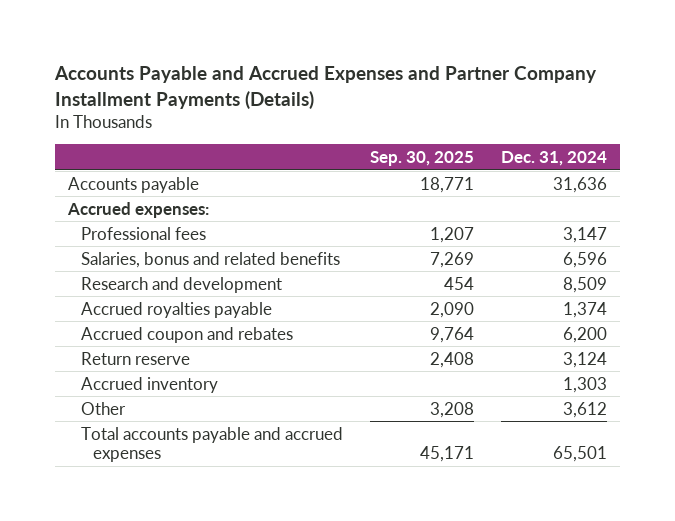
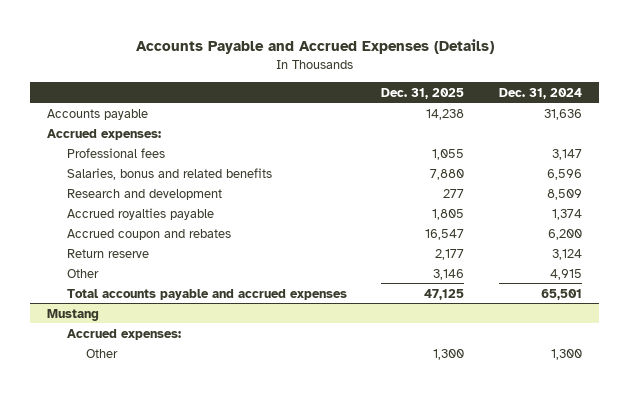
- Accounts Payable and Accrued Expenses and Partner Company Installment Payments (Details)
+ Accounts Payable and Accrued Expenses (Details)
- | Sep. 30, 2025 | Dec. 31, 2024
+ | Dec. 31, 2025 | Dec. 31, 2024
- Accrued inventory | | 1,303
- Other | 3,208 | 3,612
+ Other | 3,146 | 4,915
+ Mustang
+ Accrued expenses:
+ Other | 1,300 | 1,300

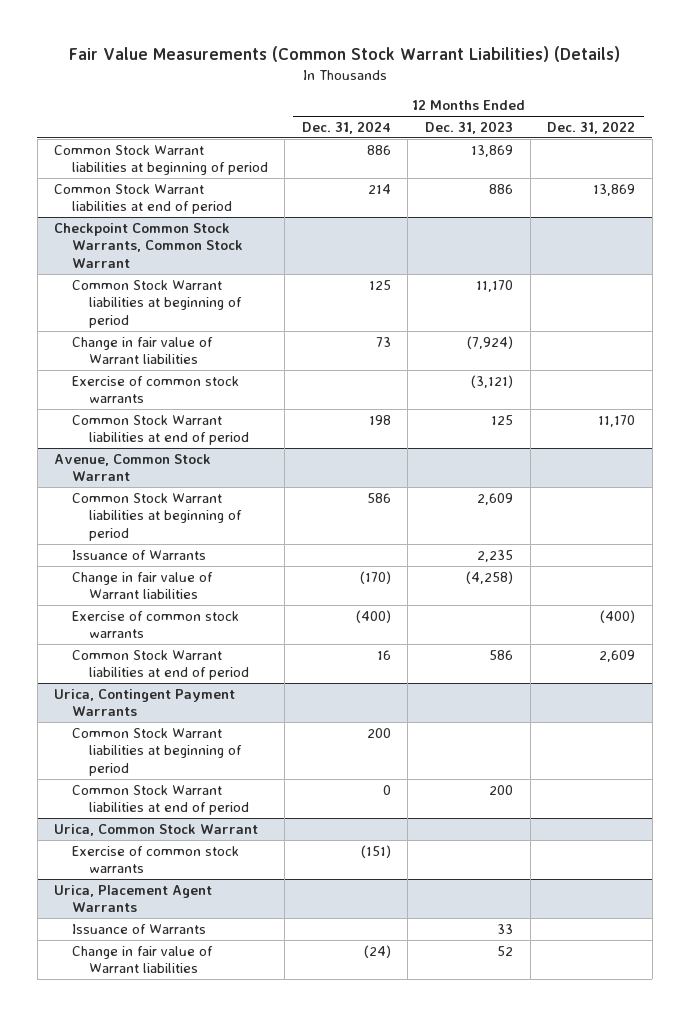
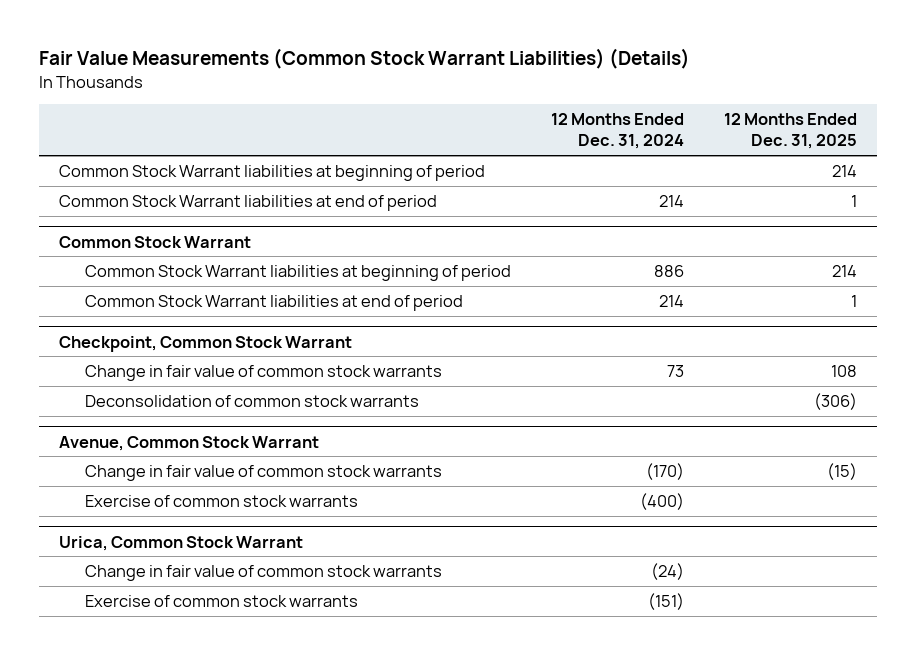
- | 12 Months Ended Dec. 31, 2024 | 12 Months Ended Dec. 31, 2023 | 12 Months Ended Dec. 31, 2022
+ | 12 Months Ended Dec. 31, 2024 | 12 Months Ended Dec. 31, 2025
+ Common Stock Warrant liabilities at beginning of period | | 214
+ Common Stock Warrant liabilities at end of period | 214 | 1
+ Common Stock Warrant
- Checkpoint Common Stock Warrants, Common Stock Warrant
- Common Stock Warrant liabilities at beginning of period | 125 | 11,170 |
- Change in fair value of Warrant liabilities | 73 | (7,924) |
- Exercise of common stock warrants | | (3,121) |
- Common Stock Warrant liabilities at end of period | 198 | 125 | 11,170
+ Checkpoint, Common Stock Warrant
+ Change in fair value of common stock warrants | 73 | 108
+ Deconsolidation of common stock warrants | | (306)
@ Avenue, Common Stock Warrant
- Common Stock Warrant liabilities at beginning of period | 586 | 2,609 |
- Issuance of Warrants | | 2,235 |
- Change in fair value of Warrant liabilities | (170) | (4,258) |
+ Change in fair value of common stock warrants | (170) | (15)
- Common Stock Warrant liabilities at end of period | 16 | 586 | 2,609
- Urica, Contingent Payment Warrants
- Common Stock Warrant liabilities at beginning of period | 200 | |
- Common Stock Warrant liabilities at end of period | 0 | 200 |
@ Urica, Common Stock Warrant
+ Change in fair value of common stock warrants | (24) |
- Urica, Placement Agent Warrants
- Issuance of Warrants | | 33 |
- Change in fair value of Warrant liabilities | (24) | 52 |

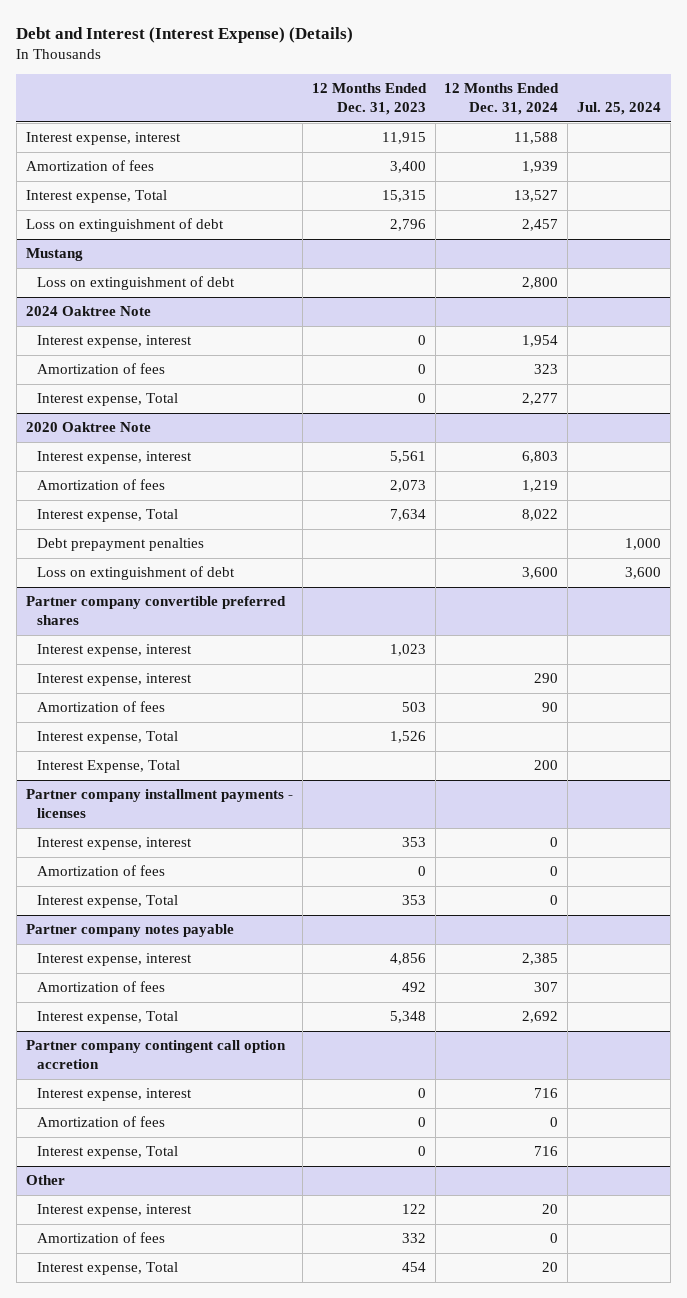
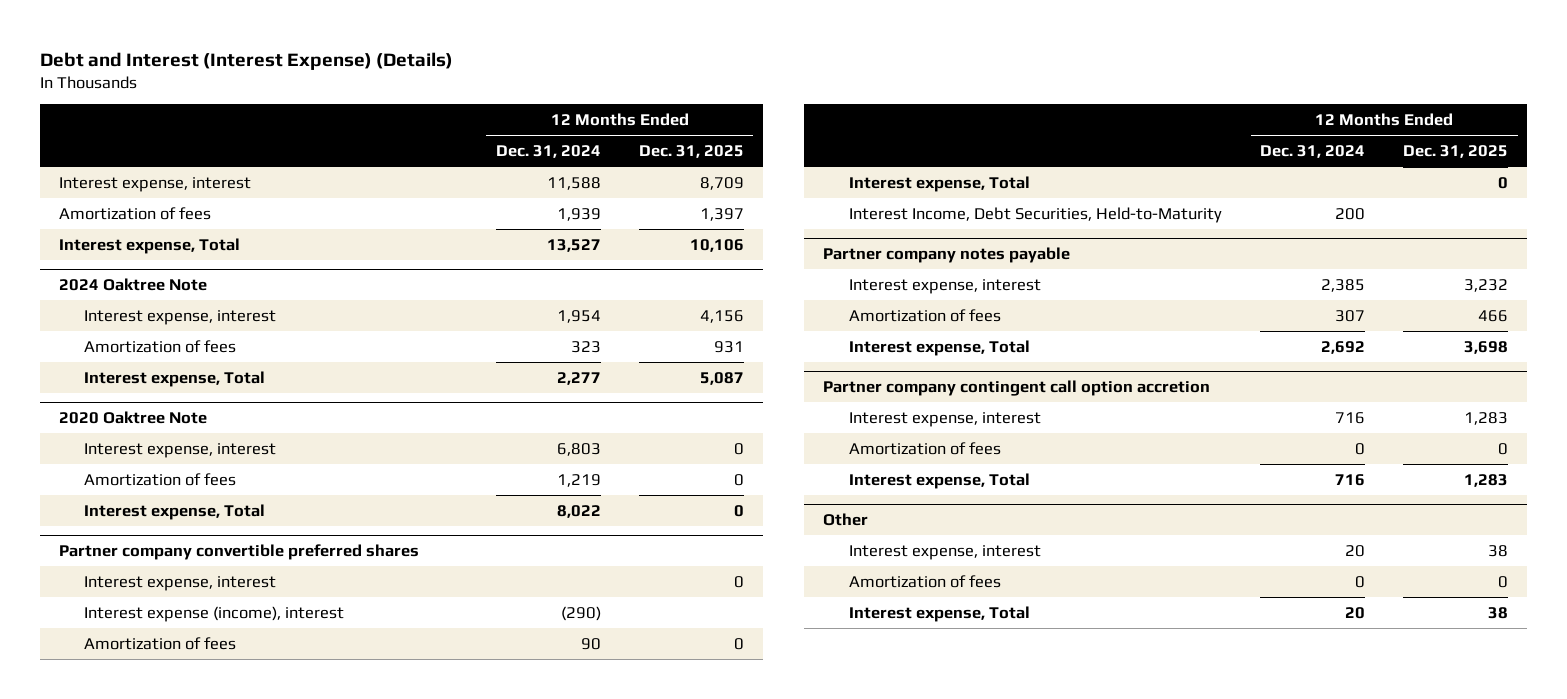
- | 12 Months Ended Dec. 31, 2023 | 12 Months Ended Dec. 31, 2024 | Jul. 25, 2024
+ | 12 Months Ended Dec. 31, 2024 | 12 Months Ended Dec. 31, 2025
- Loss on extinguishment of debt | 2,796 | 2,457 |
- Mustang
- Loss on extinguishment of debt | | 2,800 |
@ 2020 Oaktree Note
- Debt prepayment penalties | | | 1,000
- Loss on extinguishment of debt | | 3,600 | 3,600
@ Partner company convertible preferred shares
- Interest expense, interest | | 290 |
+ Interest expense (income), interest | (290) |
- Interest Expense, Total | | 200 |
- Partner company installment payments - licenses
- Interest expense, interest | 353 | 0 |
- Amortization of fees | 0 | 0 |
- Interest expense, Total | 353 | 0 |
@ Partner company convertible preferred shares
+ Interest Income, Debt Securities, Held-to-Maturity | 200 |

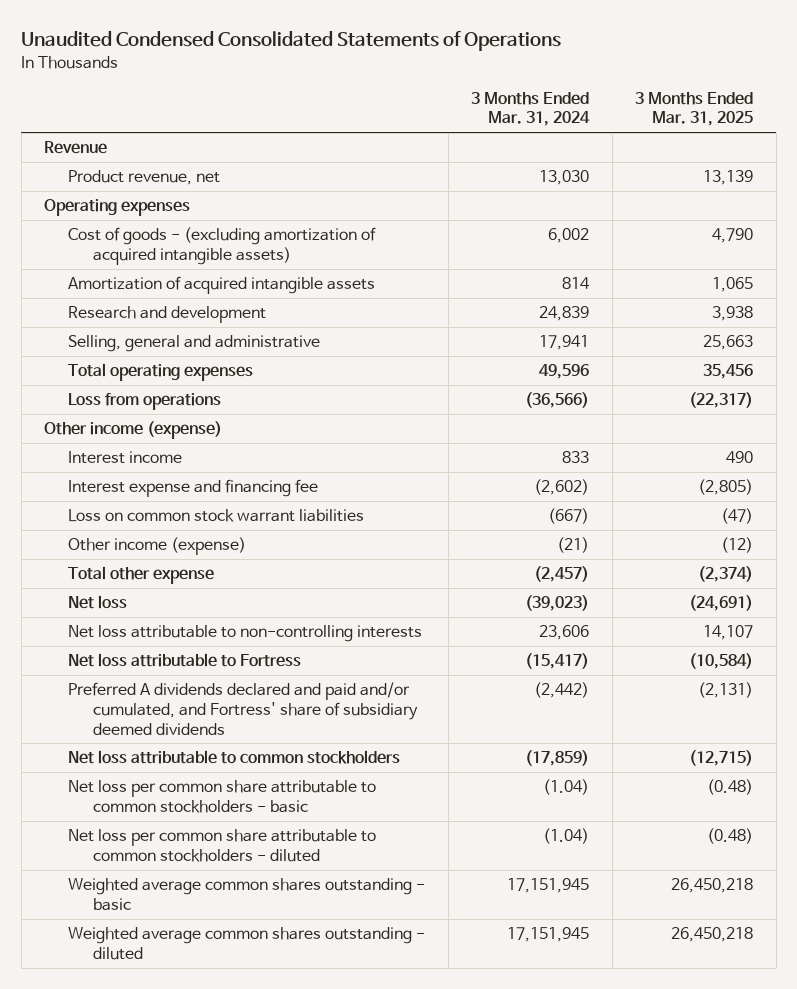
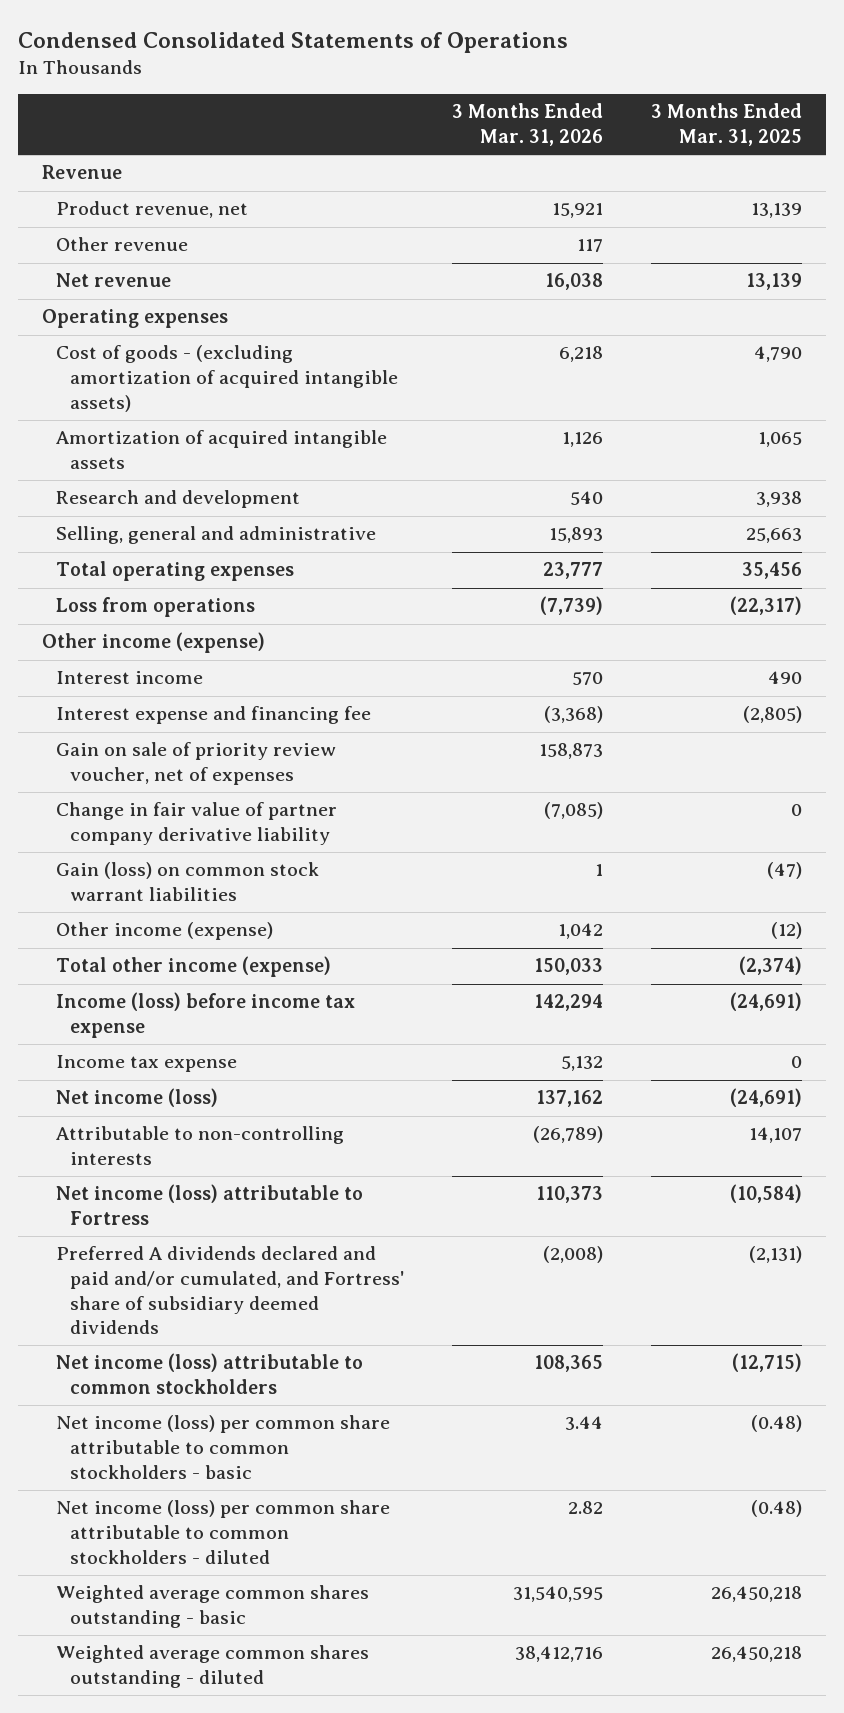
- Unaudited Condensed Consolidated Statements of Operations
+ Condensed Consolidated Statements of Operations
- | 3 Months Ended Mar. 31, 2024 | 3 Months Ended Mar. 31, 2025
+ | 3 Months Ended Mar. 31, 2026 | 3 Months Ended Mar. 31, 2025
+ Other revenue | 117 |
+ Net revenue | 16,038 | 13,139
- Loss on common stock warrant liabilities | (667) | (47)
+ Gain on sale of priority review voucher, net of expenses | 158,873 |
+ Change in fair value of partner company derivative liability | (7,085) | 0
+ Gain (loss) on common stock warrant liabilities | 1 | (47)
- Total other expense | (2,457) | (2,374)
- Net loss | (39,023) | (24,691)
- Net loss attributable to non-controlling interests | 23,606 | 14,107
- Net loss attributable to Fortress | (15,417) | (10,584)
+ Total other income (expense) | 150,033 | (2,374)
+ Income (loss) before income tax expense | 142,294 | (24,691)
+ Income tax expense | 5,132 | 0
+ Net income (loss) | 137,162 | (24,691)
+ Attributable to non-controlling interests | (26,789) | 14,107
+ Net income (loss) attributable to Fortress | 110,373 | (10,584)
- Net loss attributable to common stockholders | (17,859) | (12,715)
- Net loss per common share attributable to common stockholders - basic | (1.04) | (0.48)
- Net loss per common share attributable to common stockholders - diluted | (1.04) | (0.48)
+ Net income (loss) attributable to common stockholders | 108,365 | (12,715)
+ Net income (loss) per common share attributable to common stockholders - basic | 3.44 | (0.48)
+ Net income (loss) per common share attributable to common stockholders - diluted | 2.82 | (0.48)

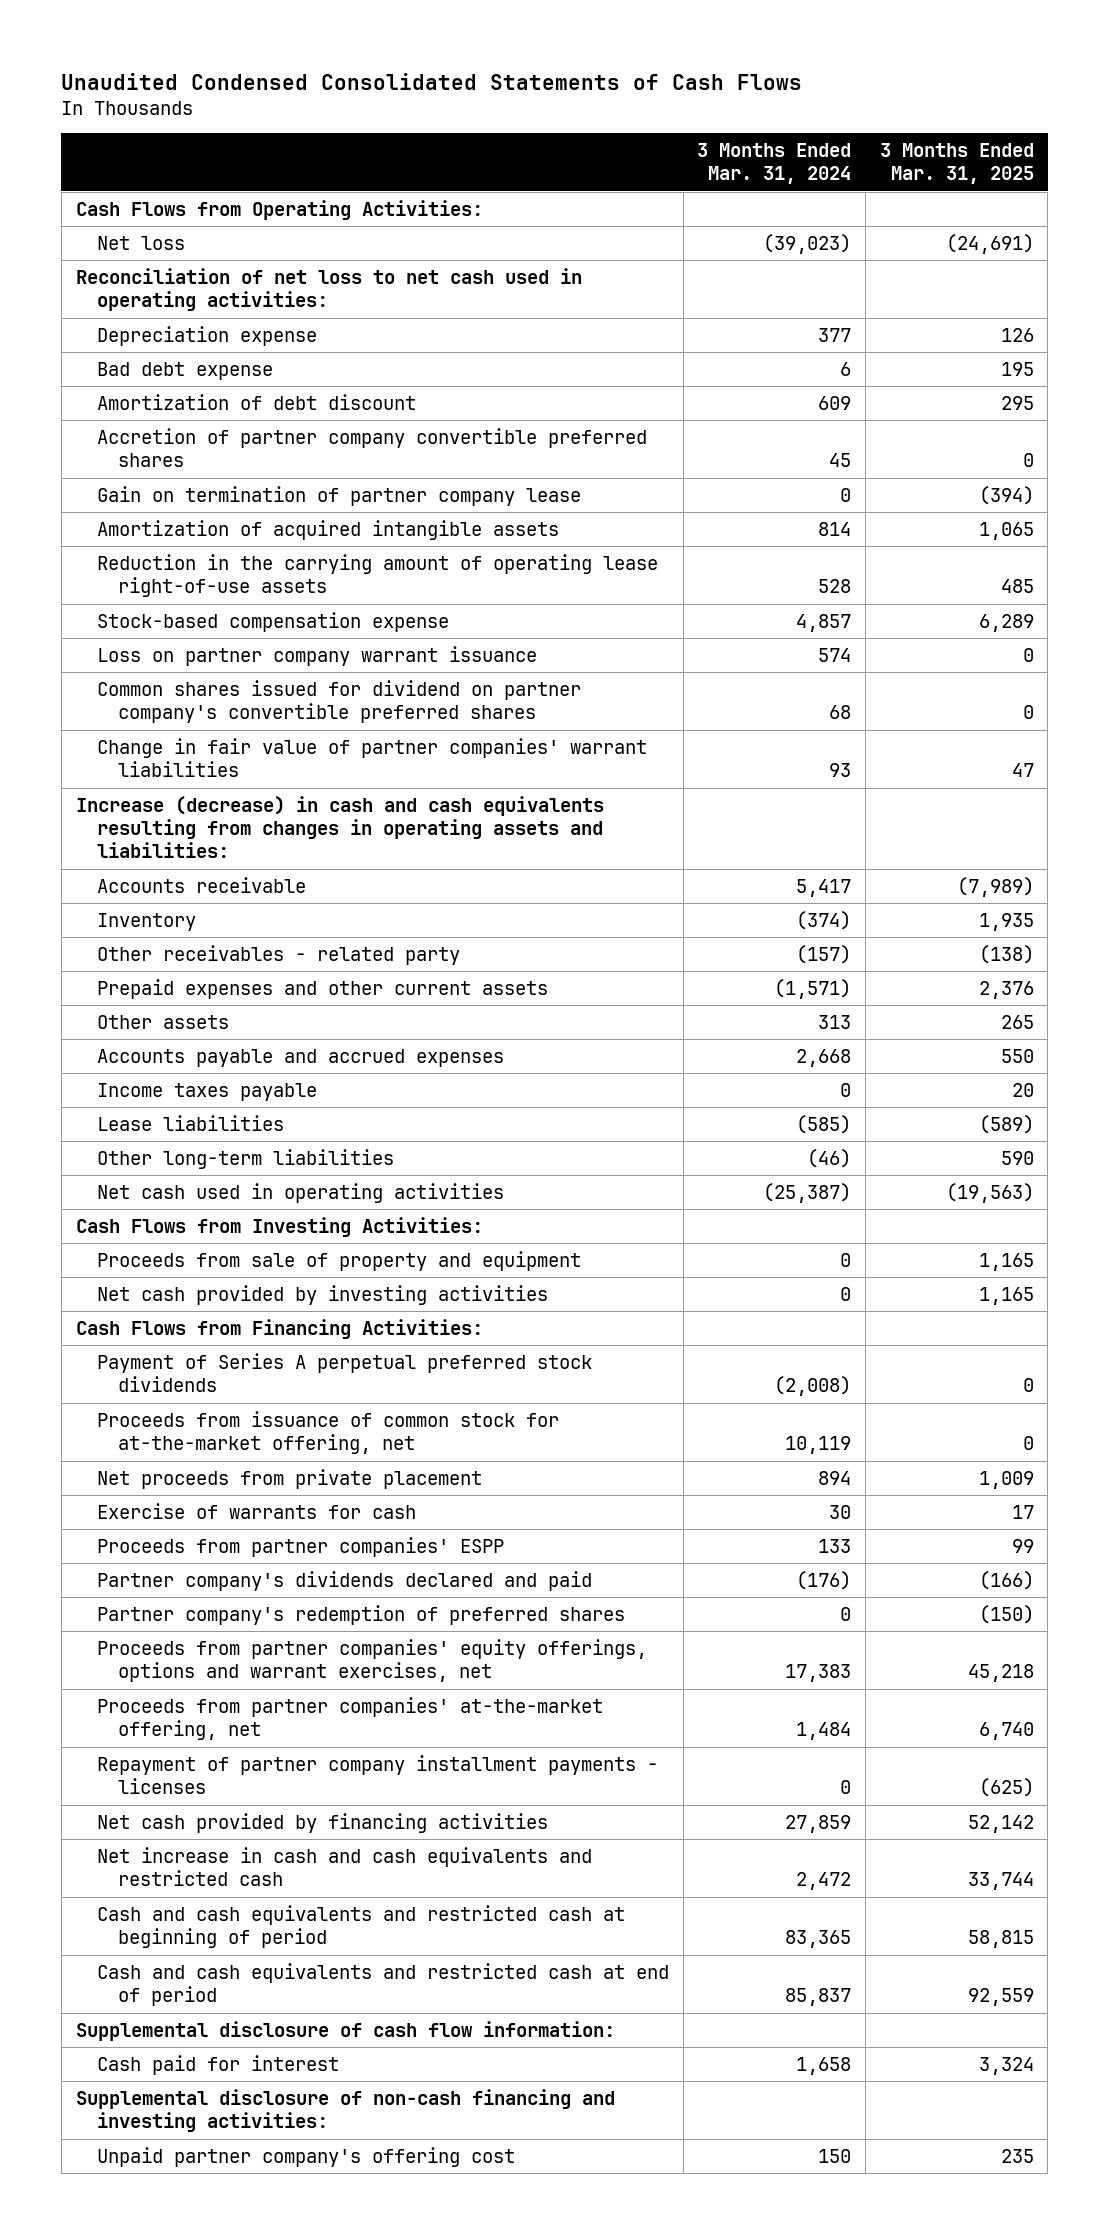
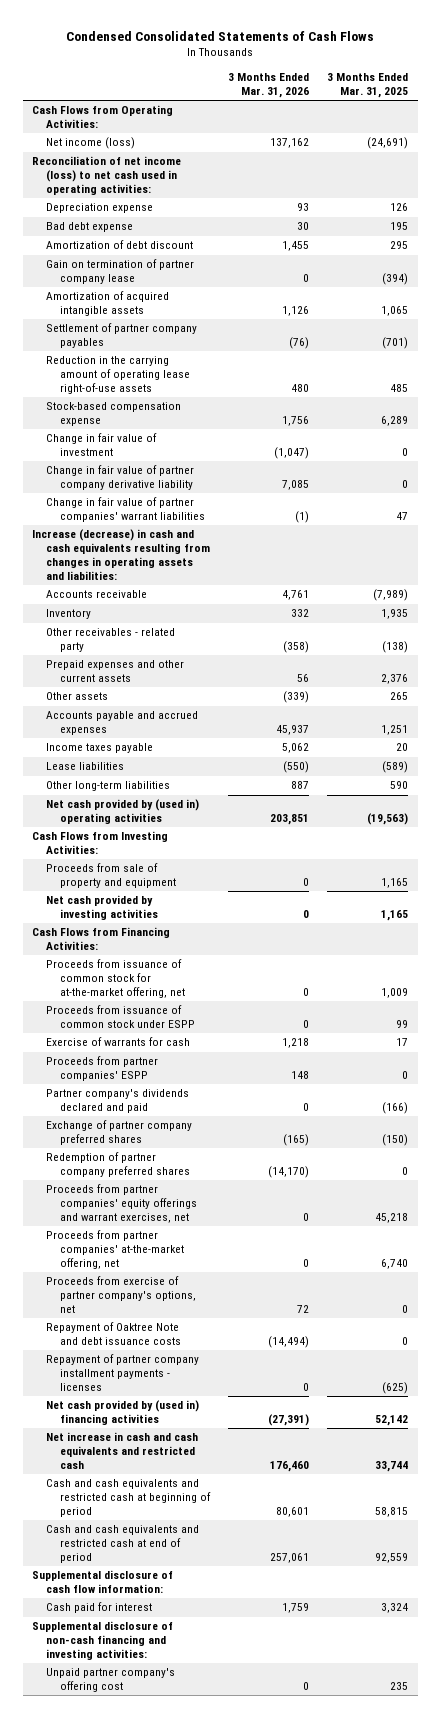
- Unaudited Condensed Consolidated Statements of Cash Flows
+ Condensed Consolidated Statements of Cash Flows
- | 3 Months Ended Mar. 31, 2024 | 3 Months Ended Mar. 31, 2025
+ | 3 Months Ended Mar. 31, 2026 | 3 Months Ended Mar. 31, 2025
- Net loss | (39,023) | (24,691)
- Reconciliation of net loss to net cash used in operating activities:
+ Net income (loss) | 137,162 | (24,691)
+ Reconciliation of net income (loss) to net cash used in operating activities:
- Accretion of partner company convertible preferred shares | 45 | 0
+ Settlement of partner company payables | (76) | (701)
- Loss on partner company warrant issuance | 574 | 0
- Common shares issued for dividend on partner company's convertible preferred shares | 68 | 0
+ Change in fair value of investment | (1,047) | 0
+ Change in fair value of partner company derivative liability | 7,085 | 0
- Accounts payable and accrued expenses | 2,668 | 550
+ Accounts payable and accrued expenses | 45,937 | 1,251
- Net cash used in operating activities | (25,387) | (19,563)
+ Net cash provided by (used in) operating activities | 203,851 | (19,563)
- Payment of Series A perpetual preferred stock dividends | (2,008) | 0
- Proceeds from issuance of common stock for at-the-market offering, net | 10,119 | 0
- Net proceeds from private placement | 894 | 1,009
+ Proceeds from issuance of common stock for at-the-market offering, net | 0 | 1,009
+ Proceeds from issuance of common stock under ESPP | 0 | 99
- Proceeds from partner companies' ESPP | 133 | 99
+ Proceeds from partner companies' ESPP | 148 | 0
- Partner company's redemption of preferred shares | 0 | (150)
- Proceeds from partner companies' equity offerings, options and warrant exercises, net | 17,383 | 45,218
+ Exchange of partner company preferred shares | (165) | (150)
+ Redemption of partner company preferred shares | (14,170) | 0
+ Proceeds from partner companies' equity offerings and warrant exercises, net | 0 | 45,218
+ Proceeds from exercise of partner company's options, net | 72 | 0
+ Repayment of Oaktree Note and debt issuance costs | (14,494) | 0
- Net cash provided by financing activities | 27,859 | 52,142
+ Net cash provided by (used in) financing activities | (27,391) | 52,142

